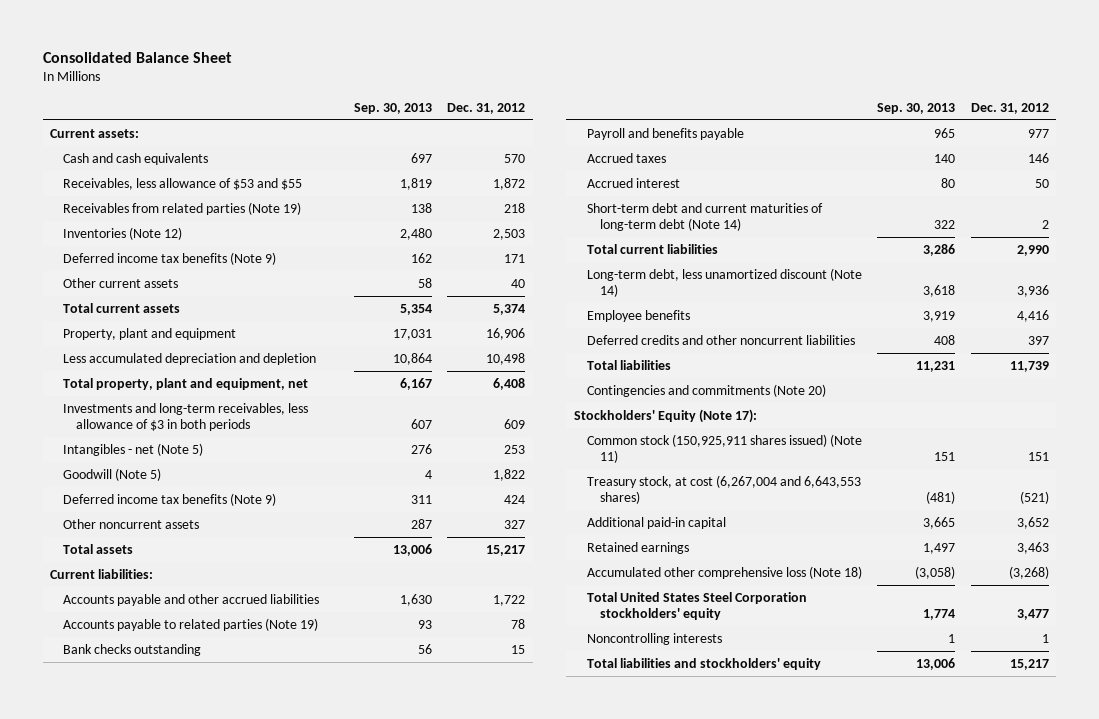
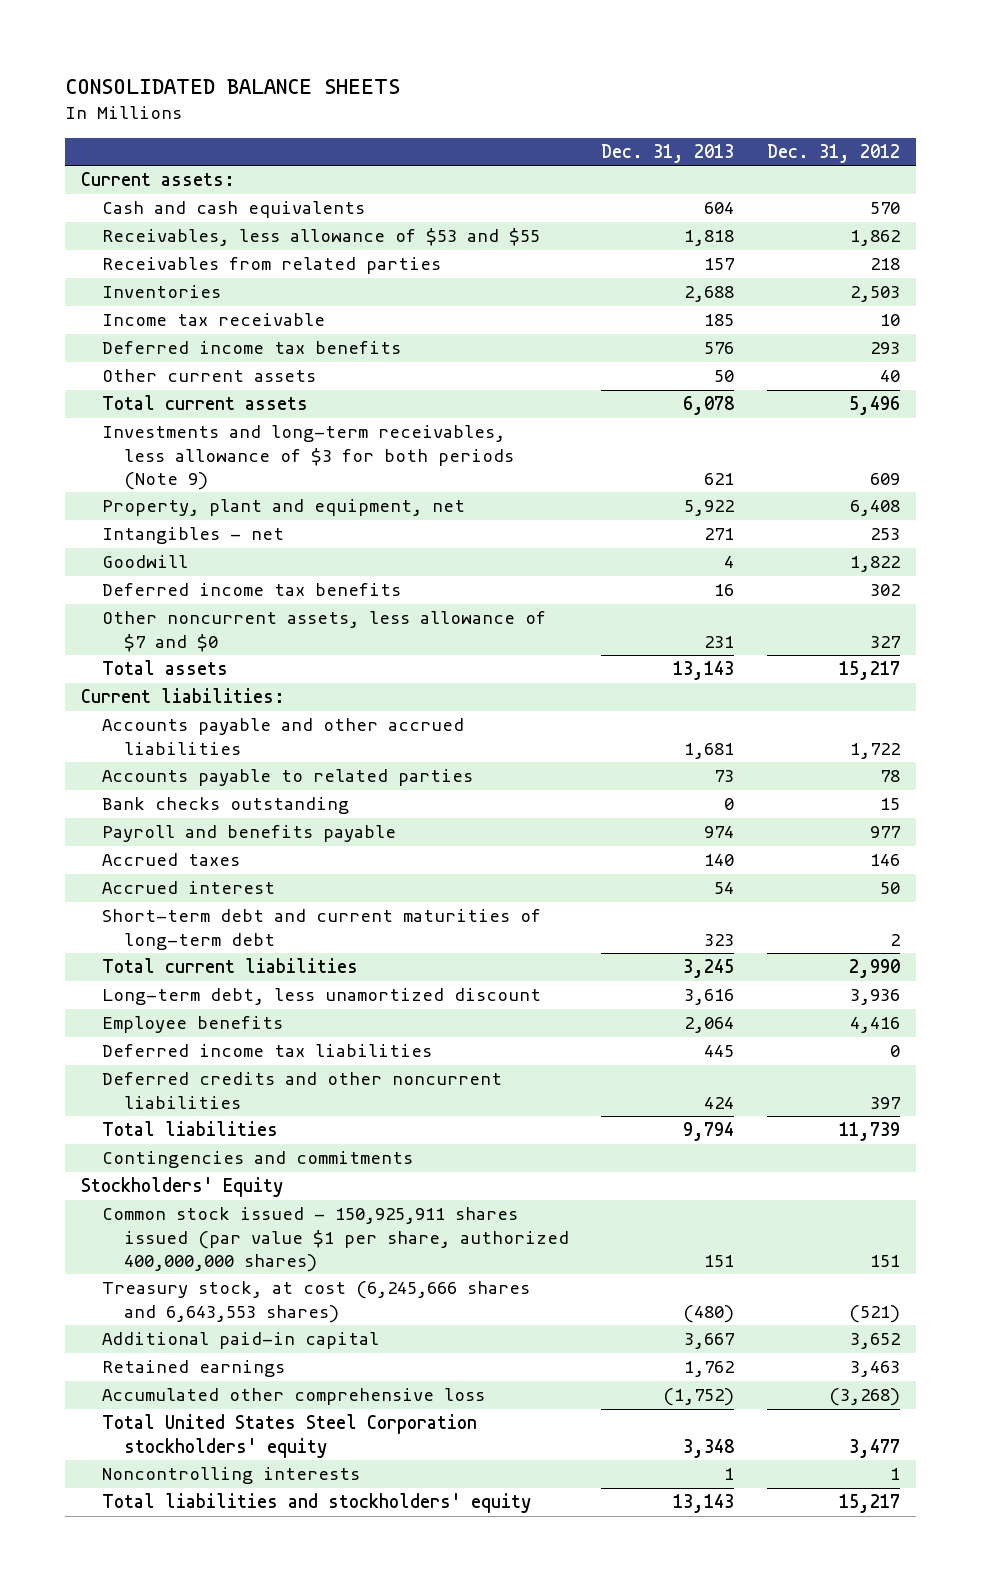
- Consolidated Balance Sheet
+ CONSOLIDATED BALANCE SHEETS
- | Sep. 30, 2013 | Dec. 31, 2012
+ | Dec. 31, 2013 | Dec. 31, 2012
- Receivables, less allowance of $53 and $55 | 1,819 | 1,872
- Receivables from related parties (Note 19) | 138 | 218
- Inventories (Note 12) | 2,480 | 2,503
- Deferred income tax benefits (Note 9) | 162 | 171
+ Receivables, less allowance of $53 and $55 | 1,818 | 1,862
+ Receivables from related parties | 157 | 218
+ Inventories | 2,688 | 2,503
+ Income tax receivable | 185 | 10
+ Deferred income tax benefits | 576 | 293
- Total current assets | 5,354 | 5,374
- Property, plant and equipment | 17,031 | 16,906
- Less accumulated depreciation and depletion | 10,864 | 10,498
- Total property, plant and equipment, net | 6,167 | 6,408
- Investments and long-term receivables, less allowance of $3 in both periods | 607 | 609
- Intangibles - net (Note 5) | 276 | 253
- Goodwill (Note 5) | 4 | 1,822
- Deferred income tax benefits (Note 9) | 311 | 424
- Other noncurrent assets | 287 | 327
+ Total current assets | 6,078 | 5,496
+ Investments and long-term receivables, less allowance of $3 for both periods (Note 9) | 621 | 609
+ Property, plant and equipment, net | 5,922 | 6,408
+ Intangibles - net | 271 | 253
+ Goodwill | 4 | 1,822
+ Deferred income tax benefits | 16 | 302
+ Other noncurrent assets, less allowance of $7 and $0 | 231 | 327
- Accounts payable to related parties (Note 19) | 93 | 78
+ Accounts payable to related parties | 73 | 78
- Short-term debt and current maturities of long-term debt (Note 14) | 322 | 2
+ Short-term debt and current maturities of long-term debt | 323 | 2
- Long-term debt, less unamortized discount (Note 14) | 3,618 | 3,936
+ Long-term debt, less unamortized discount | 3,616 | 3,936
+ Deferred income tax liabilities | 445 | 0
- Contingencies and commitments (Note 20)
- Stockholders' Equity (Note 17):
- Common stock (150,925,911 shares issued) (Note 11) | 151 | 151
- Treasury stock, at cost (6,267,004 and 6,643,553 shares) | (481) | (521)
+ Contingencies and commitments
+ Stockholders' Equity
+ Common stock issued - 150,925,911 shares issued (par value $1 per share, authorized 400,000,000 shares) | 151 | 151
+ Treasury stock, at cost (6,245,666 shares and 6,643,553 shares) | (480) | (521)
- Accumulated other comprehensive loss (Note 18) | (3,058) | (3,268)
+ Accumulated other comprehensive loss | (1,752) | (3,268)

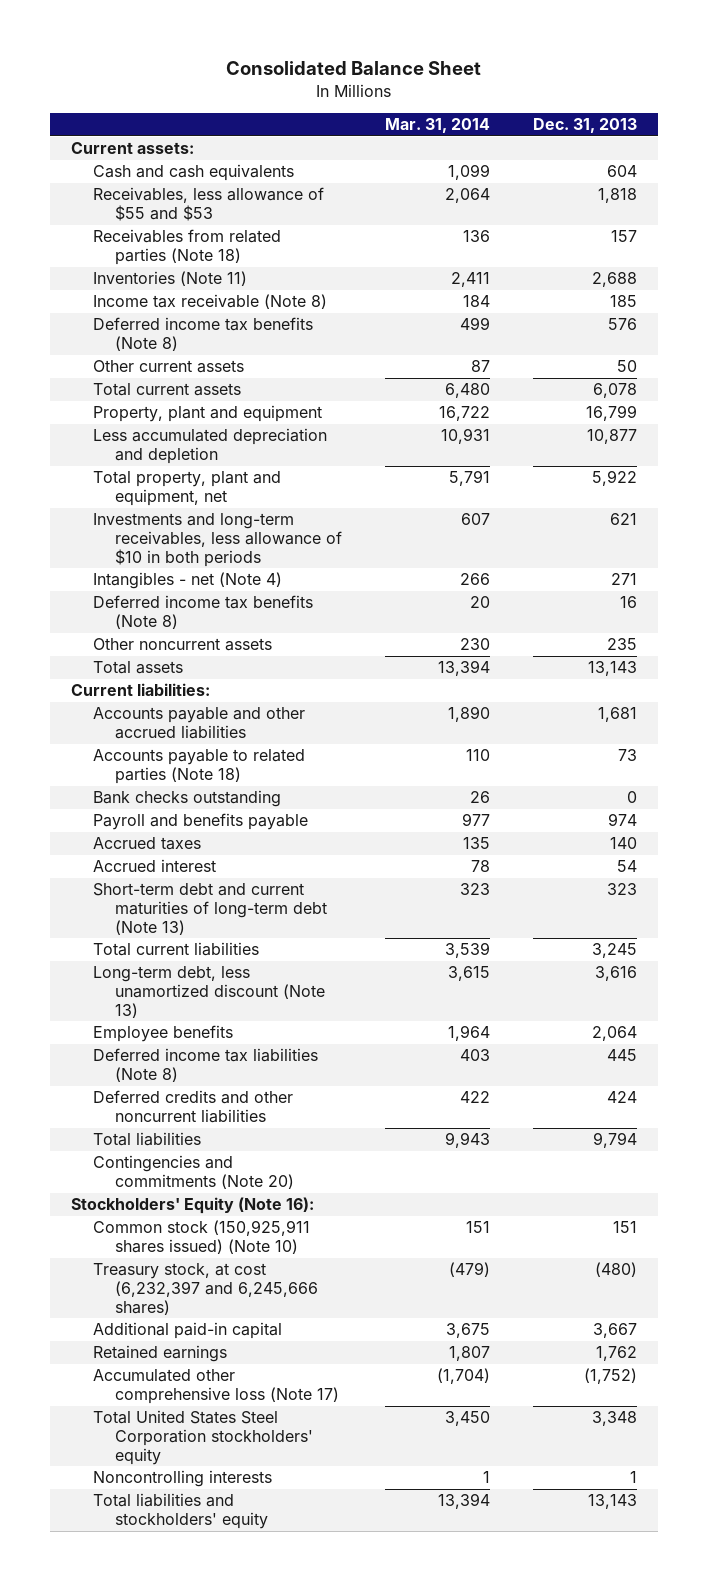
- CONSOLIDATED BALANCE SHEETS
+ Consolidated Balance Sheet
- | Dec. 31, 2013 | Dec. 31, 2012
+ | Mar. 31, 2014 | Dec. 31, 2013
- Receivables, less allowance of $53 and $55 | 1,818 | 1,862
- Receivables from related parties | 157 | 218
- Inventories | 2,688 | 2,503
- Income tax receivable | 185 | 10
- Deferred income tax benefits | 576 | 293
+ Receivables, less allowance of $55 and $53 | 2,064 | 1,818
+ Receivables from related parties (Note 18) | 136 | 157
+ Inventories (Note 11) | 2,411 | 2,688
+ Income tax receivable (Note 8) | 184 | 185
+ Deferred income tax benefits (Note 8) | 499 | 576
- Investments and long-term receivables, less allowance of $3 for both periods (Note 9) | 621 | 609
- Property, plant and equipment, net | 5,922 | 6,408
- Intangibles - net | 271 | 253
- Goodwill | 4 | 1,822
- Deferred income tax benefits | 16 | 302
- Other noncurrent assets, less allowance of $7 and $0 | 231 | 327
+ Property, plant and equipment | 16,722 | 16,799
+ Less accumulated depreciation and depletion | 10,931 | 10,877
+ Total property, plant and equipment, net | 5,791 | 5,922
+ Investments and long-term receivables, less allowance of $10 in both periods | 607 | 621
+ Intangibles - net (Note 4) | 266 | 271
+ Deferred income tax benefits (Note 8) | 20 | 16
+ Other noncurrent assets | 230 | 235
- Accounts payable to related parties | 73 | 78
+ Accounts payable to related parties (Note 18) | 110 | 73
- Short-term debt and current maturities of long-term debt | 323 | 2
+ Short-term debt and current maturities of long-term debt (Note 13) | 323 | 323
- Long-term debt, less unamortized discount | 3,616 | 3,936
+ Long-term debt, less unamortized discount (Note 13) | 3,615 | 3,616
- Deferred income tax liabilities | 445 | 0
+ Deferred income tax liabilities (Note 8) | 403 | 445
- Contingencies and commitments
- Stockholders' Equity
- Common stock issued - 150,925,911 shares issued (par value $1 per share, authorized 400,000,000 shares) | 151 | 151
- Treasury stock, at cost (6,245,666 shares and 6,643,553 shares) | (480) | (521)
+ Contingencies and commitments (Note 20)
+ Stockholders' Equity (Note 16):
+ Common stock (150,925,911 shares issued) (Note 10) | 151 | 151
+ Treasury stock, at cost (6,232,397 and 6,245,666 shares) | (479) | (480)
- Accumulated other comprehensive loss | (1,752) | (3,268)
+ Accumulated other comprehensive loss (Note 17) | (1,704) | (1,752)

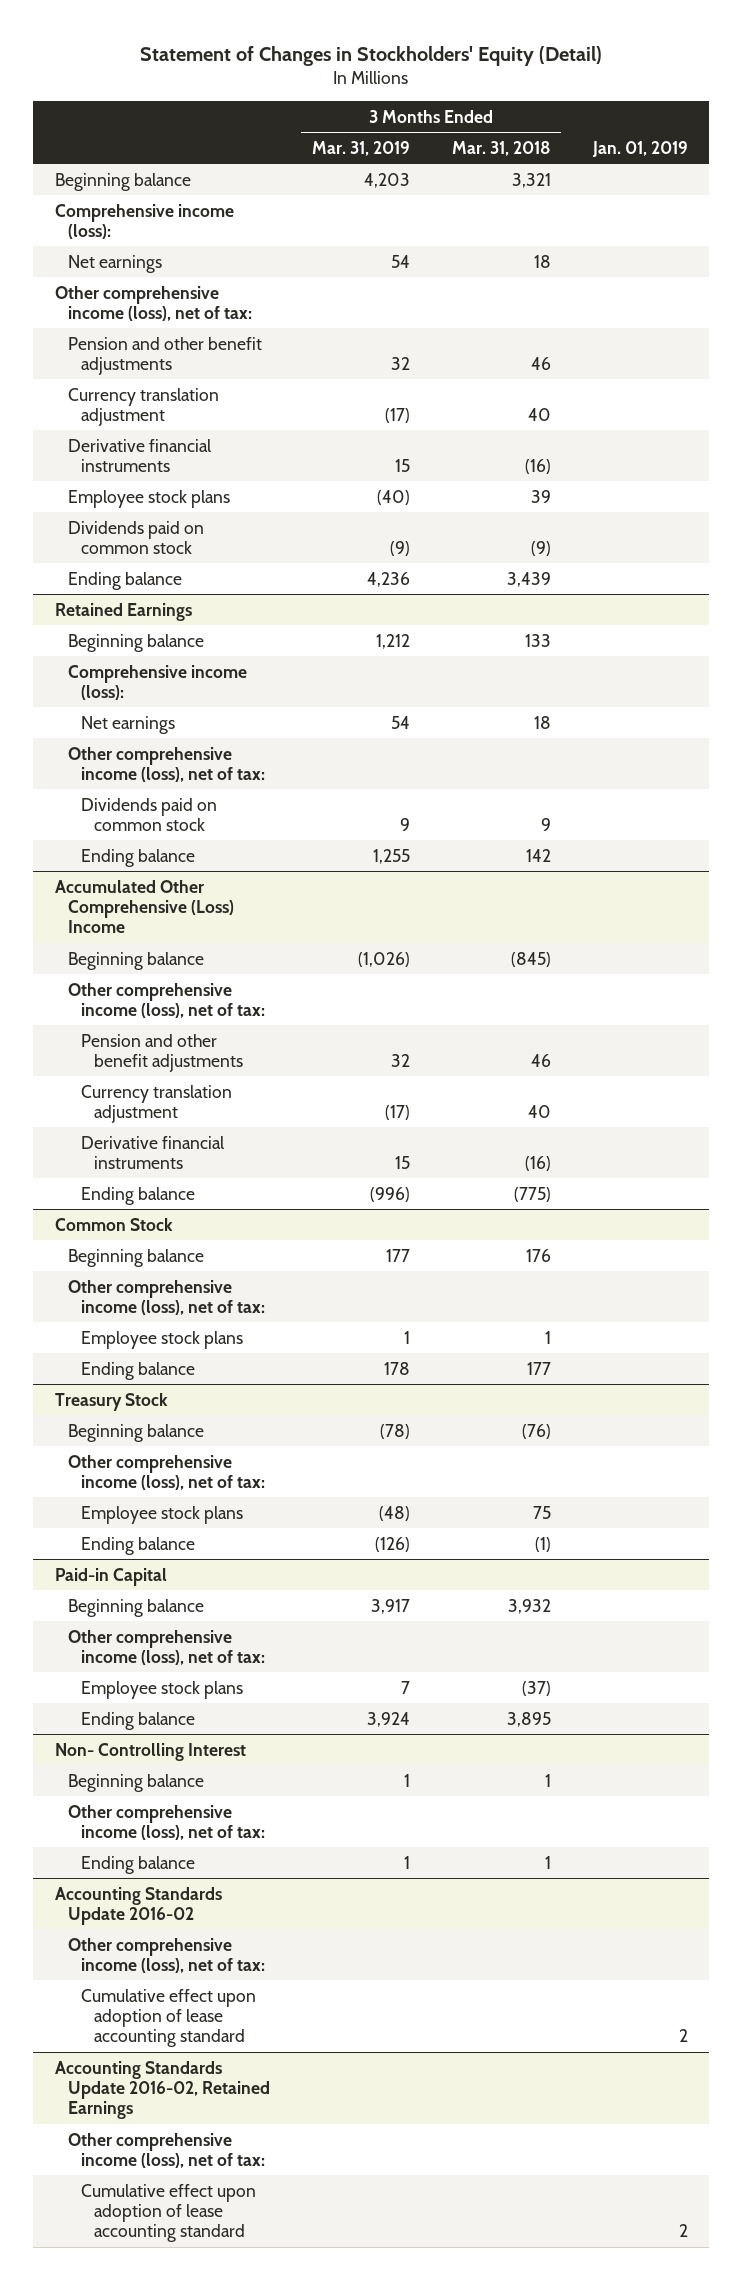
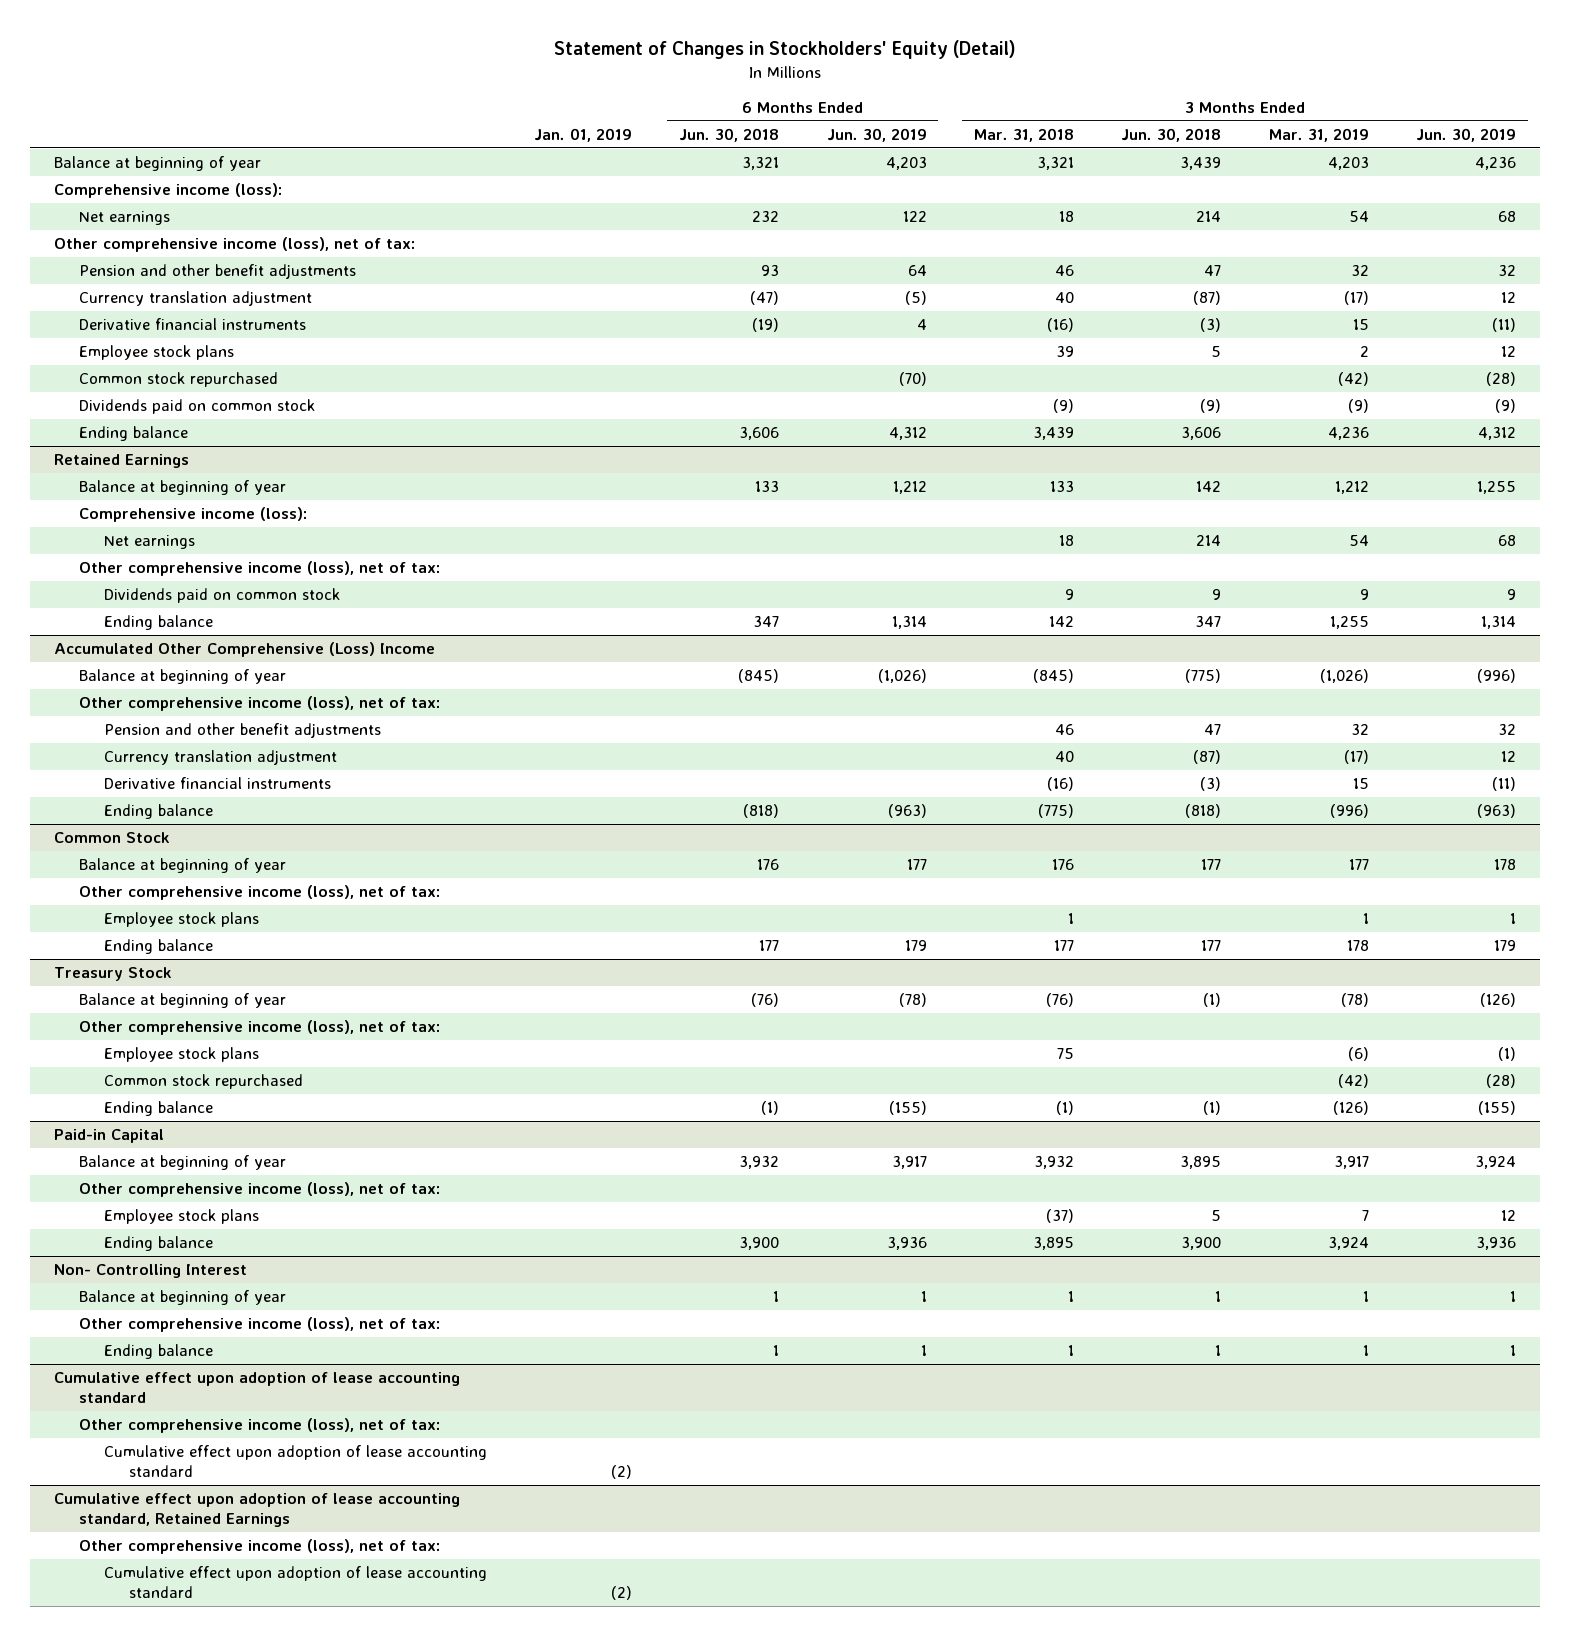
- | 3 Months Ended Mar. 31, 2019 | 3 Months Ended Mar. 31, 2018 | Jan. 01, 2019
+ | Jan. 01, 2019 | 6 Months Ended Jun. 30, 2018 | 6 Months Ended Jun. 30, 2019 | 3 Months Ended Mar. 31, 2018 | 3 Months Ended Jun. 30, 2018 | 3 Months Ended Mar. 31, 2019 | 3 Months Ended Jun. 30, 2019
- Beginning balance | 4,203 | 3,321 |
+ Balance at beginning of year | | 3,321 | 4,203 | 3,321 | 3,439 | 4,203 | 4,236
- Employee stock plans | (40) | 39 |
+ Employee stock plans | | | | 39 | 5 | 2 | 12
+ Common stock repurchased | | | (70) | | | (42) | (28)
@ Retained Earnings
- Beginning balance | 1,212 | 133 |
+ Balance at beginning of year | | 133 | 1,212 | 133 | 142 | 1,212 | 1,255
@ Accumulated Other Comprehensive (Loss) Income
- Beginning balance | (1,026) | (845) |
+ Balance at beginning of year | | (845) | (1,026) | (845) | (775) | (1,026) | (996)
@ Common Stock
- Beginning balance | 177 | 176 |
+ Balance at beginning of year | | 176 | 177 | 176 | 177 | 177 | 178
@ Treasury Stock
- Beginning balance | (78) | (76) |
+ Balance at beginning of year | | (76) | (78) | (76) | (1) | (78) | (126)
- Employee stock plans | (48) | 75 |
+ Employee stock plans | | | | 75 | | (6) | (1)
+ Common stock repurchased | | | | | | (42) | (28)
@ Paid-in Capital
- Beginning balance | 3,917 | 3,932 |
+ Balance at beginning of year | | 3,932 | 3,917 | 3,932 | 3,895 | 3,917 | 3,924
@ Non- Controlling Interest
- Beginning balance | 1 | 1 |
+ Balance at beginning of year | | 1 | 1 | 1 | 1 | 1 | 1
- Accounting Standards Update 2016-02
+ Cumulative effect upon adoption of lease accounting standard
- Cumulative effect upon adoption of lease accounting standard | | | 2
- Accounting Standards Update 2016-02, Retained Earnings
+ Cumulative effect upon adoption of lease accounting standard | (2) | | | | | |
+ Cumulative effect upon adoption of lease accounting standard, Retained Earnings
- Cumulative effect upon adoption of lease accounting standard | | | 2
+ Cumulative effect upon adoption of lease accounting standard | (2) | | | | | |

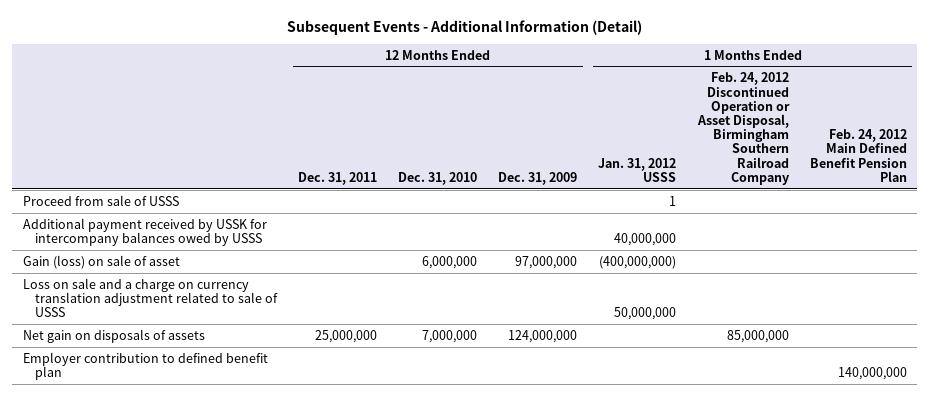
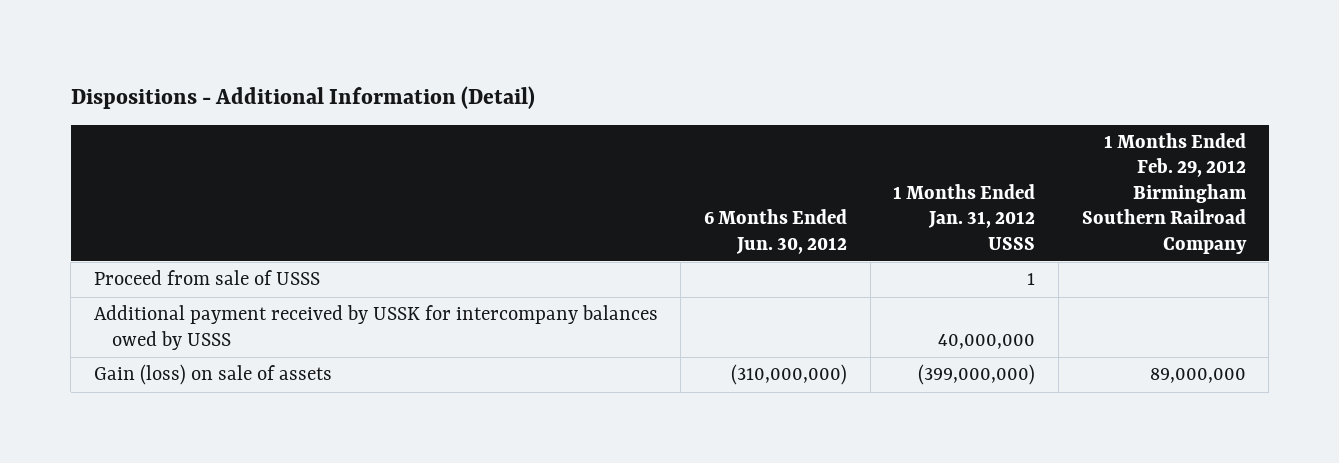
- Subsequent Events - Additional Information (Detail)
+ Dispositions - Additional Information (Detail)
- | 12 Months Ended Dec. 31, 2011 | 12 Months Ended Dec. 31, 2010 | 12 Months Ended Dec. 31, 2009 | 1 Months Ended Jan. 31, 2012 USSS | 1 Months Ended Feb. 24, 2012 Discontinued Operation or Asset Disposal, Birmingham Southern Railroad Company | 1 Months Ended Feb. 24, 2012 Main Defined Benefit Pension Plan
+ | 6 Months Ended Jun. 30, 2012 | 1 Months Ended Jan. 31, 2012 USSS | 1 Months Ended Feb. 29, 2012 Birmingham Southern Railroad Company
- Gain (loss) on sale of asset | | 6,000,000 | 97,000,000 | (400,000,000) | |
- Loss on sale and a charge on currency translation adjustment related to sale of USSS | | | | 50,000,000 | |
- Net gain on disposals of assets | 25,000,000 | 7,000,000 | 124,000,000 | | 85,000,000 |
- Employer contribution to defined benefit plan | | | | | | 140,000,000
+ Gain (loss) on sale of assets | (310,000,000) | (399,000,000) | 89,000,000

